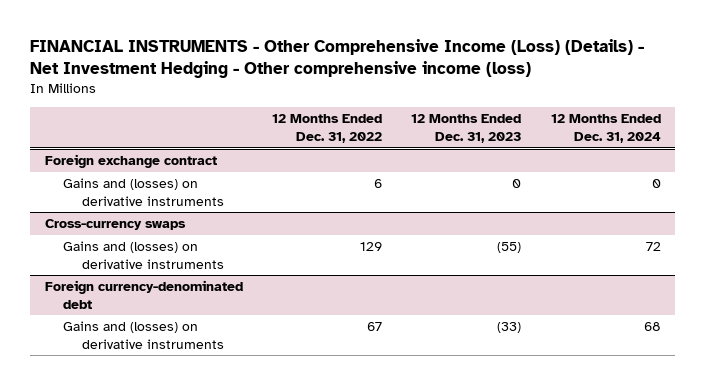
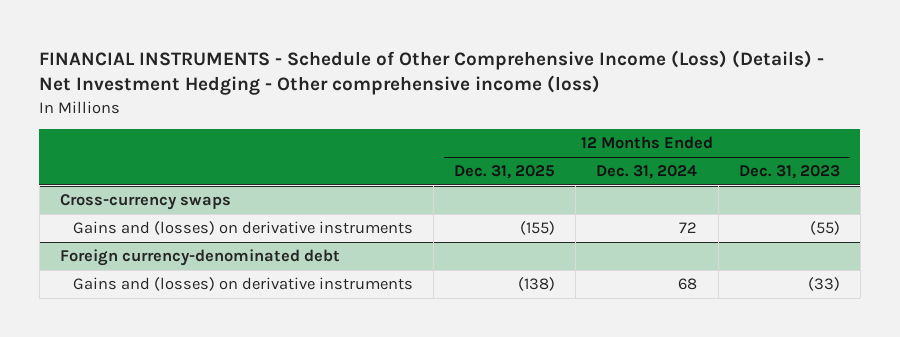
- FINANCIAL INSTRUMENTS - Other Comprehensive Income (Loss) (Details) - Net Investment Hedging - Other comprehensive income (loss)
+ FINANCIAL INSTRUMENTS - Schedule of Other Comprehensive Income (Loss) (Details) - Net Investment Hedging - Other comprehensive income (loss)
- | 12 Months Ended Dec. 31, 2022 | 12 Months Ended Dec. 31, 2023 | 12 Months Ended Dec. 31, 2024
+ | 12 Months Ended Dec. 31, 2025 | 12 Months Ended Dec. 31, 2024 | 12 Months Ended Dec. 31, 2023
- Foreign exchange contract
- Gains and (losses) on derivative instruments | 6 | 0 | 0

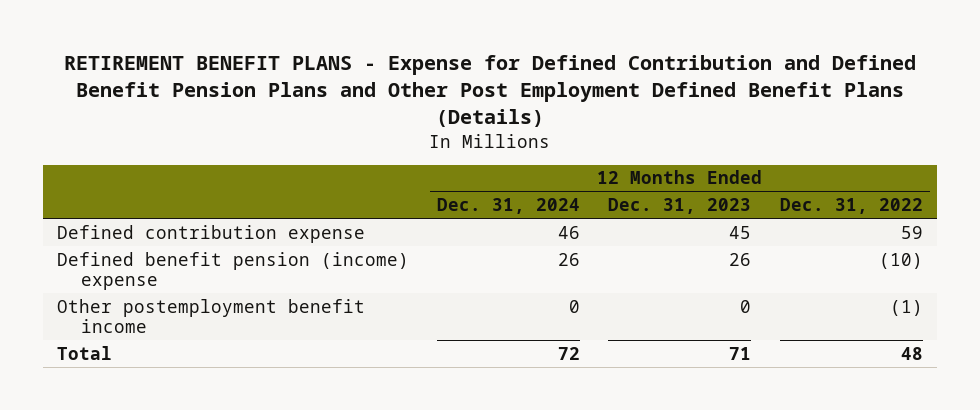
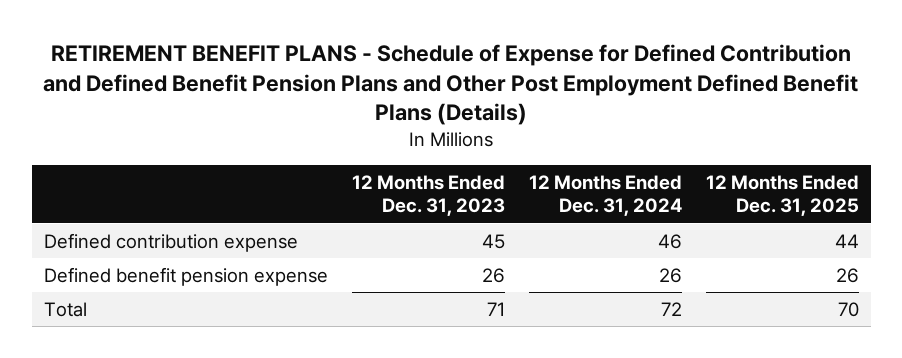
- RETIREMENT BENEFIT PLANS - Expense for Defined Contribution and Defined Benefit Pension Plans and Other Post Employment Defined Benefit Plans (Details)
+ RETIREMENT BENEFIT PLANS - Schedule of Expense for Defined Contribution and Defined Benefit Pension Plans and Other Post Employment Defined Benefit Plans (Details)
- | 12 Months Ended Dec. 31, 2024 | 12 Months Ended Dec. 31, 2023 | 12 Months Ended Dec. 31, 2022
+ | 12 Months Ended Dec. 31, 2023 | 12 Months Ended Dec. 31, 2024 | 12 Months Ended Dec. 31, 2025
- Defined benefit pension (income) expense | 26 | 26 | (10)
- Other postemployment benefit income | 0 | 0 | (1)
+ Defined benefit pension expense | 26 | 26 | 26

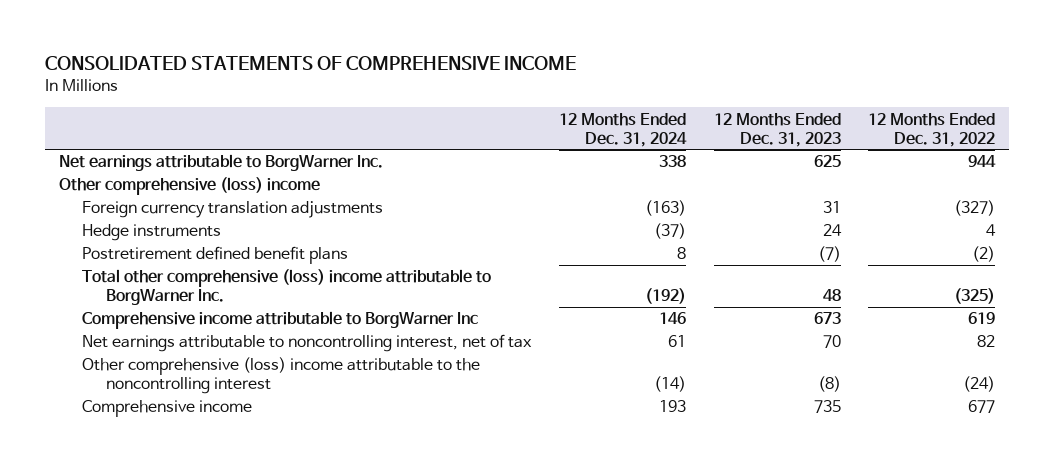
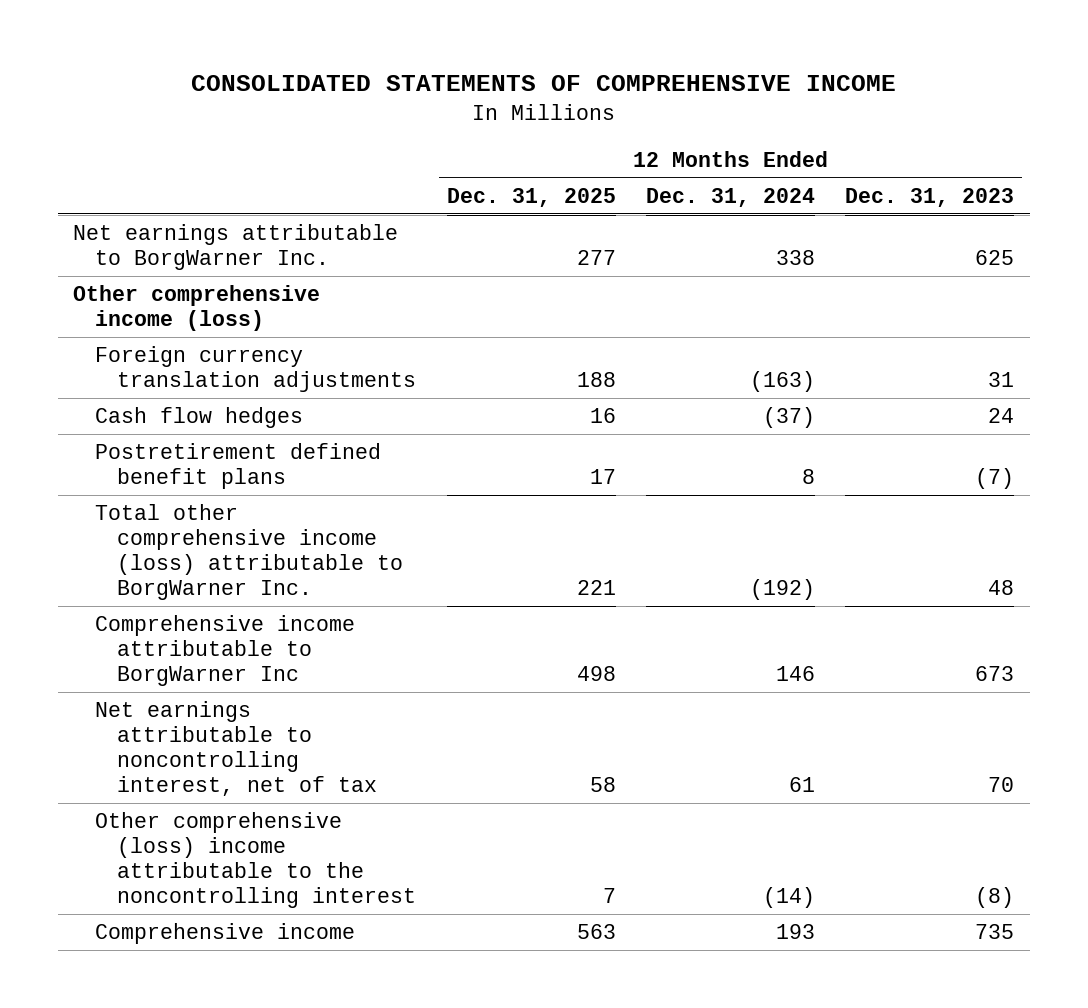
- | 12 Months Ended Dec. 31, 2024 | 12 Months Ended Dec. 31, 2023 | 12 Months Ended Dec. 31, 2022
+ | 12 Months Ended Dec. 31, 2025 | 12 Months Ended Dec. 31, 2024 | 12 Months Ended Dec. 31, 2023
- Other comprehensive (loss) income
+ Other comprehensive income (loss)
- Hedge instruments | (37) | 24 | 4
+ Cash flow hedges | 16 | (37) | 24
- Total other comprehensive (loss) income attributable to BorgWarner Inc. | (192) | 48 | (325)
+ Total other comprehensive income (loss) attributable to BorgWarner Inc. | 221 | (192) | 48

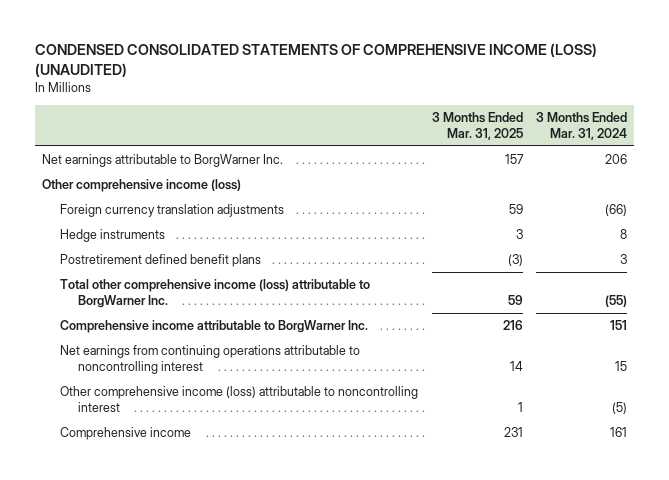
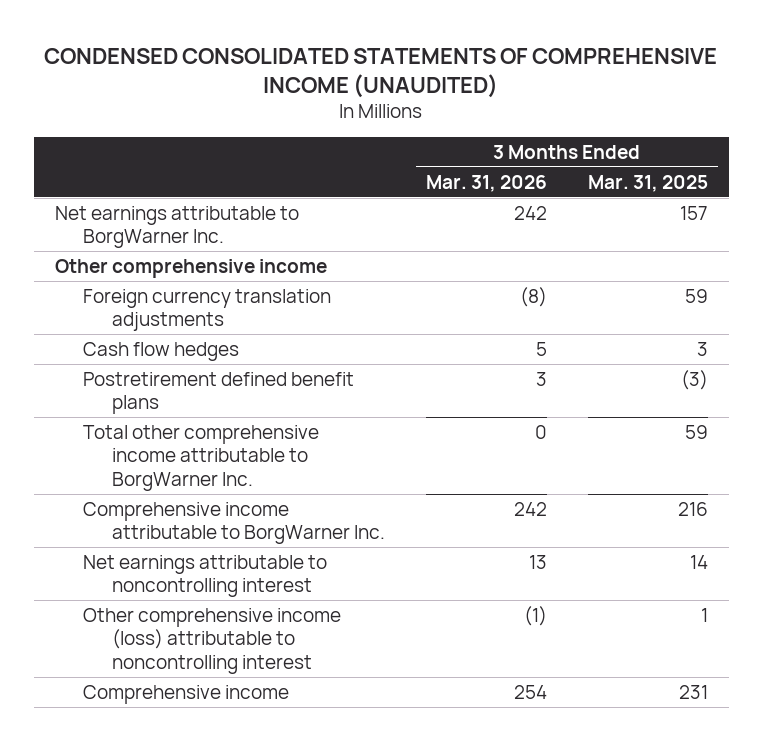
- CONDENSED CONSOLIDATED STATEMENTS OF COMPREHENSIVE INCOME (LOSS) (UNAUDITED)
+ CONDENSED CONSOLIDATED STATEMENTS OF COMPREHENSIVE INCOME (UNAUDITED)
- | 3 Months Ended Mar. 31, 2025 | 3 Months Ended Mar. 31, 2024
+ | 3 Months Ended Mar. 31, 2026 | 3 Months Ended Mar. 31, 2025
- Other comprehensive income (loss)
+ Other comprehensive income
- Hedge instruments | 3 | 8
+ Cash flow hedges | 5 | 3
- Total other comprehensive income (loss) attributable to BorgWarner Inc. | 59 | (55)
+ Total other comprehensive income attributable to BorgWarner Inc. | 0 | 59
- Net earnings from continuing operations attributable to noncontrolling interest | 14 | 15
+ Net earnings attributable to noncontrolling interest | 13 | 14

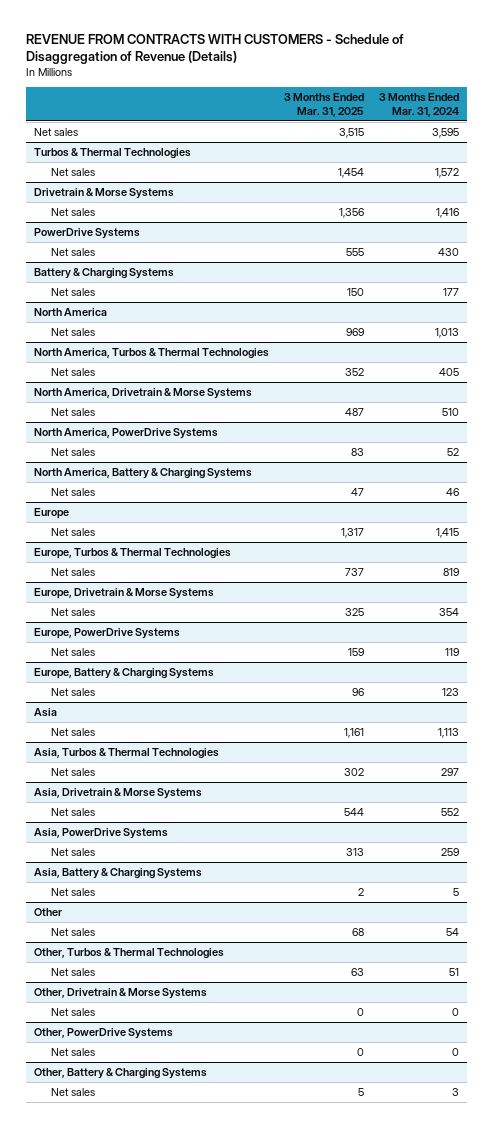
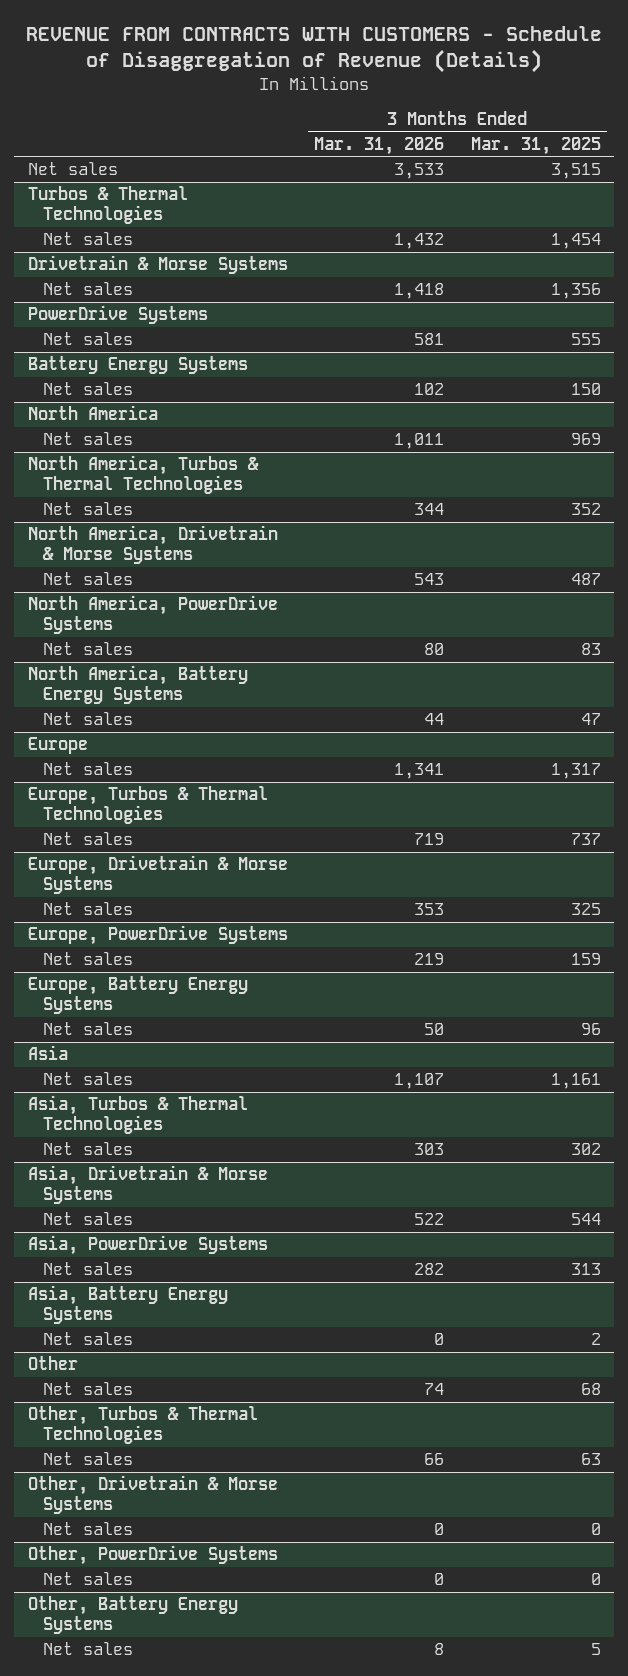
- | 3 Months Ended Mar. 31, 2025 | 3 Months Ended Mar. 31, 2024
+ | 3 Months Ended Mar. 31, 2026 | 3 Months Ended Mar. 31, 2025
- Battery & Charging Systems
+ Battery Energy Systems
- North America, Battery & Charging Systems
+ North America, Battery Energy Systems
- Europe, Battery & Charging Systems
+ Europe, Battery Energy Systems
- Asia, Battery & Charging Systems
+ Asia, Battery Energy Systems
- Other, Battery & Charging Systems
+ Other, Battery Energy Systems

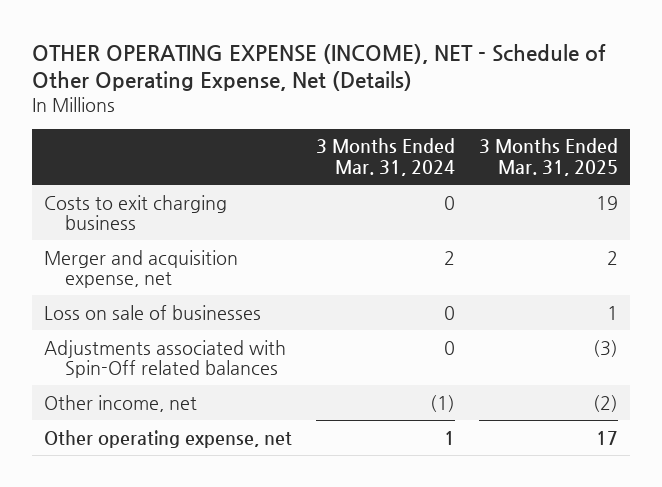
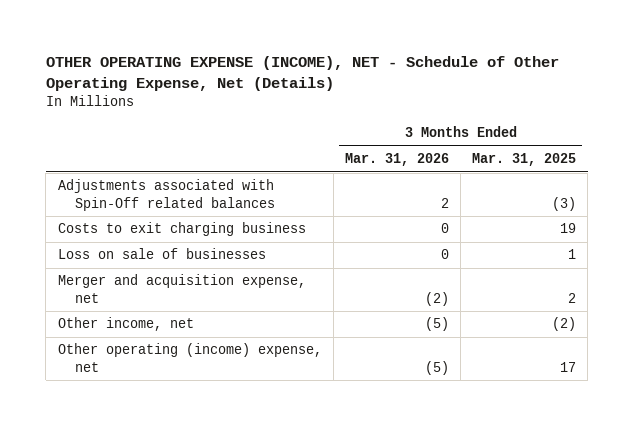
- | 3 Months Ended Mar. 31, 2024 | 3 Months Ended Mar. 31, 2025
+ | 3 Months Ended Mar. 31, 2026 | 3 Months Ended Mar. 31, 2025
moved up: Adjustments associated with Spin-Off related balances | 2 | (3)
moved down: Merger and acquisition expense, net | (2) | 2
- Other operating expense, net | 1 | 17
+ Other operating (income) expense, net | (5) | 17

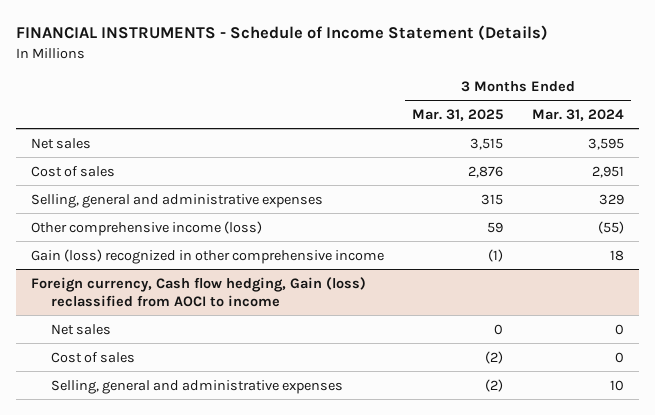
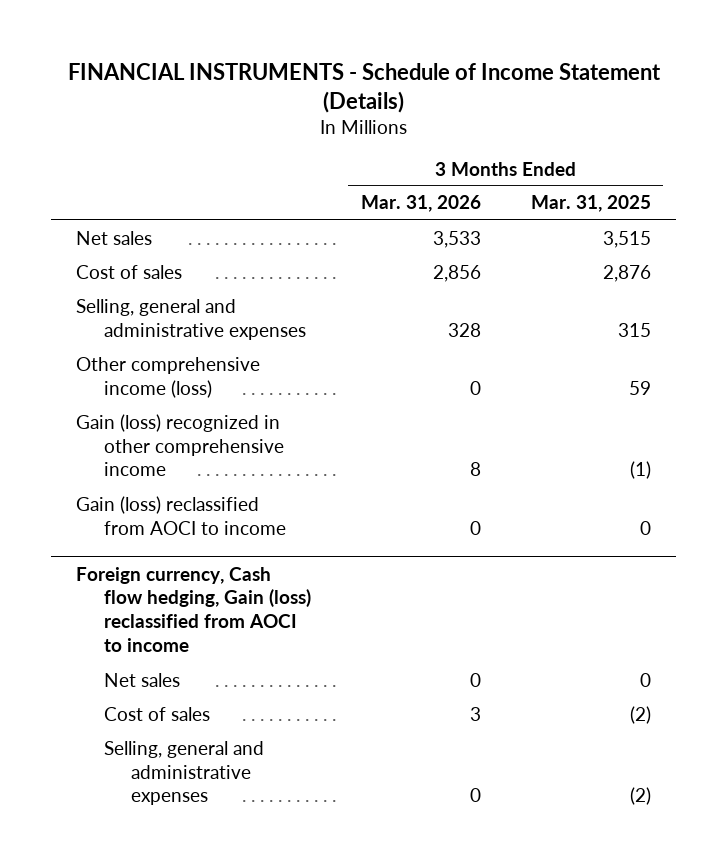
- | 3 Months Ended Mar. 31, 2025 | 3 Months Ended Mar. 31, 2024
+ | 3 Months Ended Mar. 31, 2026 | 3 Months Ended Mar. 31, 2025
+ Gain (loss) reclassified from AOCI to income | 0 | 0

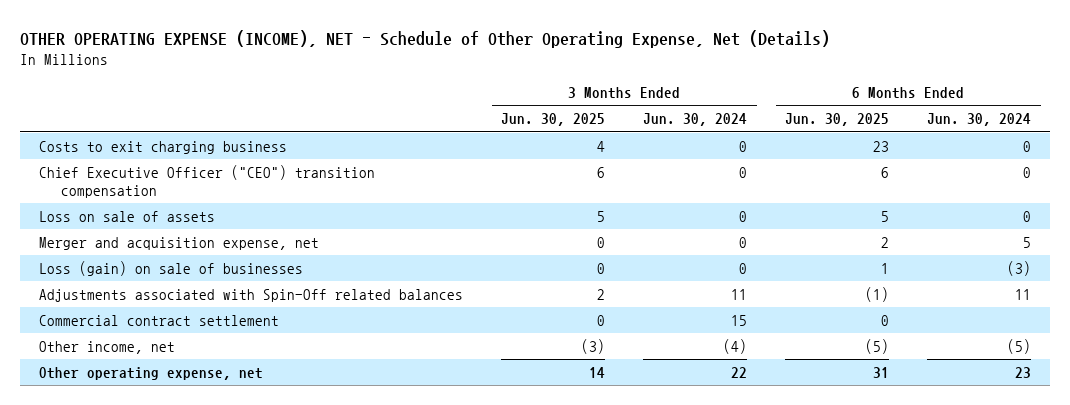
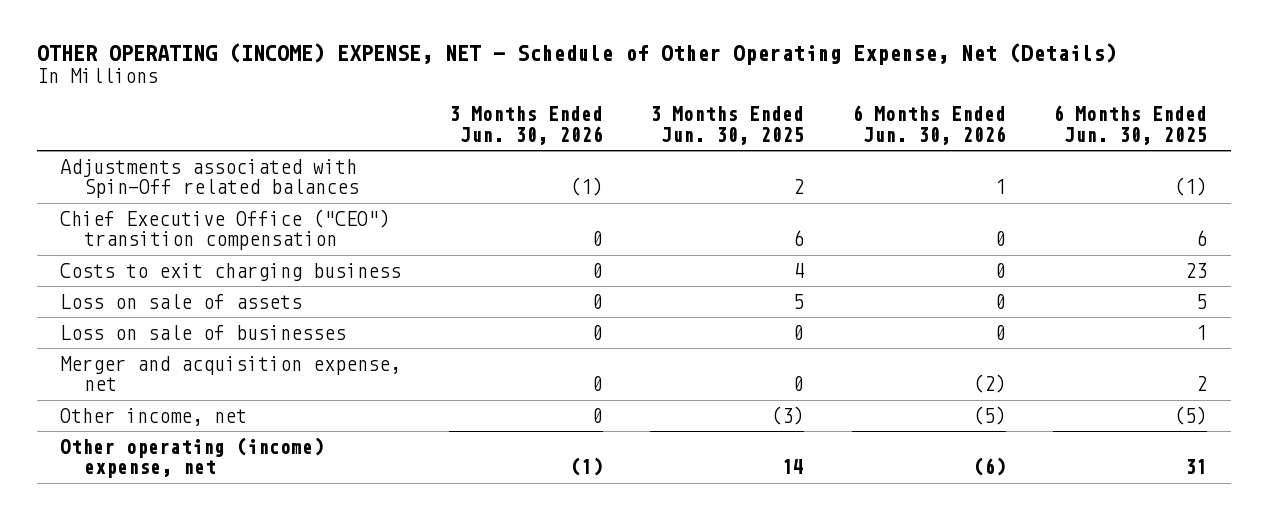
- OTHER OPERATING EXPENSE (INCOME), NET - Schedule of Other Operating Expense, Net (Details)
+ OTHER OPERATING (INCOME) EXPENSE, NET - Schedule of Other Operating Expense, Net (Details)
- | 3 Months Ended Jun. 30, 2025 | 3 Months Ended Jun. 30, 2024 | 6 Months Ended Jun. 30, 2025 | 6 Months Ended Jun. 30, 2024
+ | 3 Months Ended Jun. 30, 2026 | 3 Months Ended Jun. 30, 2025 | 6 Months Ended Jun. 30, 2026 | 6 Months Ended Jun. 30, 2025
moved up: Adjustments associated with Spin-Off related balances | (1) | 2 | 1 | (1)
+ Chief Executive Office ("CEO") transition compensation | 0 | 6 | 0 | 6
- Chief Executive Officer ("CEO") transition compensation | 6 | 0 | 6 | 0
+ Loss on sale of businesses | 0 | 0 | 0 | 1
- Loss (gain) on sale of businesses | 0 | 0 | 1 | (3)
- Commercial contract settlement | 0 | 15 | 0 |
- Other operating expense, net | 14 | 22 | 31 | 23
+ Other operating (income) expense, net | (1) | 14 | (6) | 31

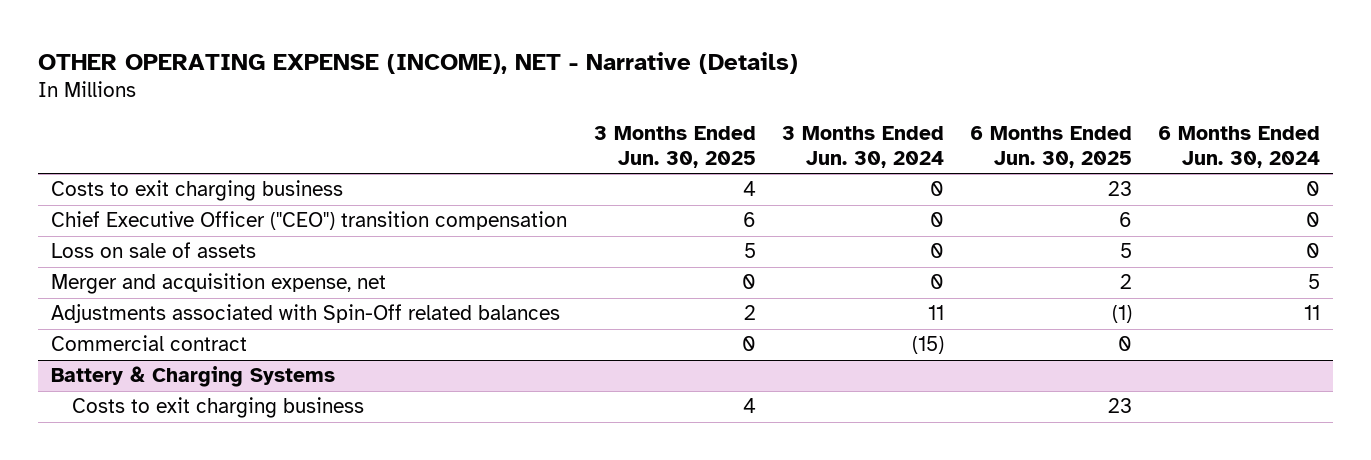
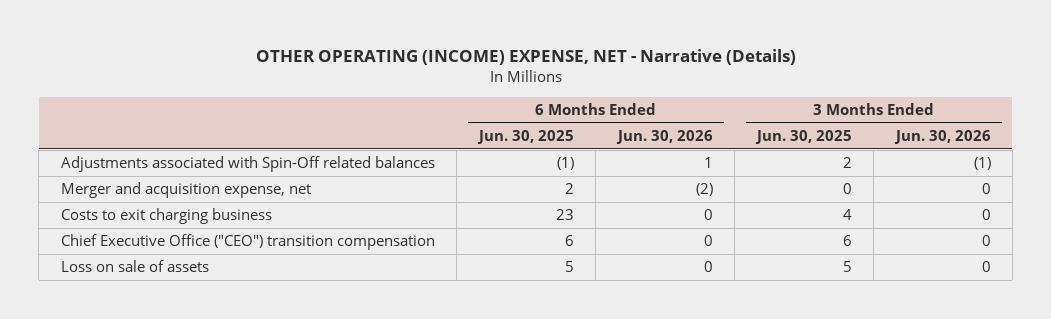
- OTHER OPERATING EXPENSE (INCOME), NET - Narrative (Details)
+ OTHER OPERATING (INCOME) EXPENSE, NET - Narrative (Details)
- | 3 Months Ended Jun. 30, 2025 | 3 Months Ended Jun. 30, 2024 | 6 Months Ended Jun. 30, 2025 | 6 Months Ended Jun. 30, 2024
+ | 6 Months Ended Jun. 30, 2025 | 6 Months Ended Jun. 30, 2026 | 3 Months Ended Jun. 30, 2025 | 3 Months Ended Jun. 30, 2026
- Costs to exit charging business | 4 | 0 | 23 | 0
- Chief Executive Officer ("CEO") transition compensation | 6 | 0 | 6 | 0
- Commercial contract | 0 | (15) | 0 |
- Battery & Charging Systems
moved down: Merger and acquisition expense, net | 2 | (2) | 0 | 0
+ Chief Executive Office ("CEO") transition compensation | 6 | 0 | 6 | 0
moved down: Loss on sale of assets | 5 | 0 | 5 | 0

